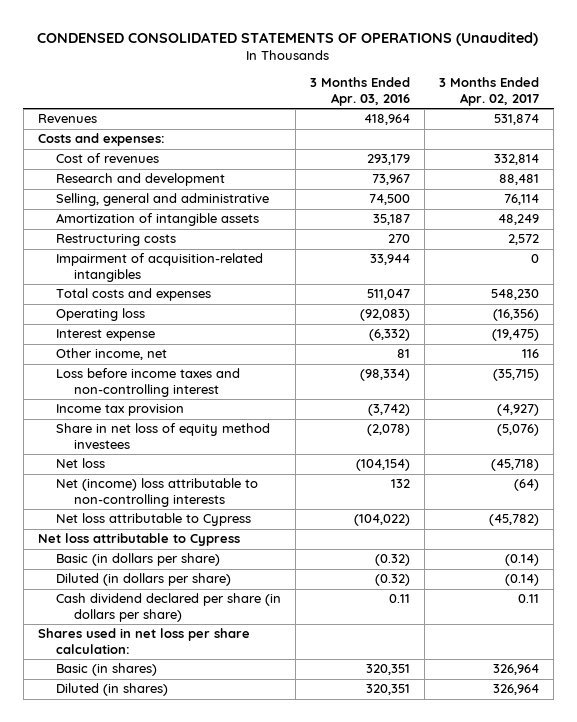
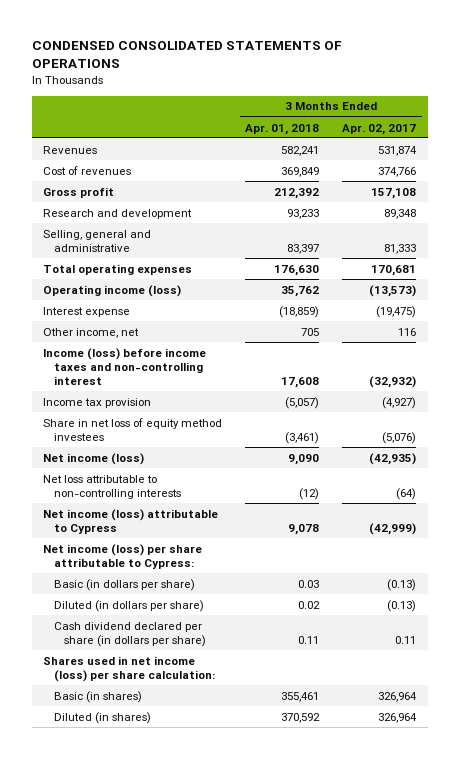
- CONDENSED CONSOLIDATED STATEMENTS OF OPERATIONS (Unaudited)
+ CONDENSED CONSOLIDATED STATEMENTS OF OPERATIONS
- | 3 Months Ended Apr. 03, 2016 | 3 Months Ended Apr. 02, 2017
+ | 3 Months Ended Apr. 01, 2018 | 3 Months Ended Apr. 02, 2017
- Costs and expenses:
- Cost of revenues | 293,179 | 332,814
- Research and development | 73,967 | 88,481
- Selling, general and administrative | 74,500 | 76,114
- Amortization of intangible assets | 35,187 | 48,249
- Restructuring costs | 270 | 2,572
- Impairment of acquisition-related intangibles | 33,944 | 0
- Total costs and expenses | 511,047 | 548,230
- Operating loss | (92,083) | (16,356)
+ Cost of revenues | 369,849 | 374,766
+ Gross profit | 212,392 | 157,108
+ Research and development | 93,233 | 89,348
+ Selling, general and administrative | 83,397 | 81,333
+ Total operating expenses | 176,630 | 170,681
+ Operating income (loss) | 35,762 | (13,573)
- Loss before income taxes and non-controlling interest | (98,334) | (35,715)
+ Income (loss) before income taxes and non-controlling interest | 17,608 | (32,932)
- Net loss | (104,154) | (45,718)
- Net (income) loss attributable to non-controlling interests | 132 | (64)
- Net loss attributable to Cypress | (104,022) | (45,782)
- Net loss attributable to Cypress
- Basic (in dollars per share) | (0.32) | (0.14)
- Diluted (in dollars per share) | (0.32) | (0.14)
+ Net income (loss) | 9,090 | (42,935)
+ Net loss attributable to non-controlling interests | (12) | (64)
+ Net income (loss) attributable to Cypress | 9,078 | (42,999)
+ Net income (loss) per share attributable to Cypress:
+ Basic (in dollars per share) | 0.03 | (0.13)
+ Diluted (in dollars per share) | 0.02 | (0.13)
- Shares used in net loss per share calculation:
+ Shares used in net income (loss) per share calculation:

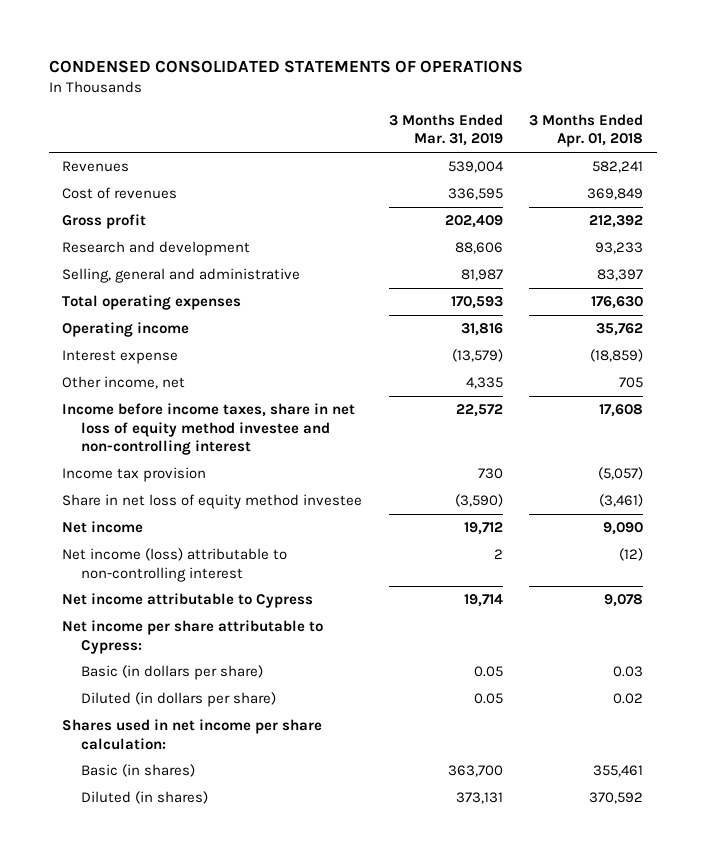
- | 3 Months Ended Apr. 01, 2018 | 3 Months Ended Apr. 02, 2017
+ | 3 Months Ended Mar. 31, 2019 | 3 Months Ended Apr. 01, 2018
- Operating income (loss) | 35,762 | (13,573)
+ Operating income | 31,816 | 35,762
- Income (loss) before income taxes and non-controlling interest | 17,608 | (32,932)
+ Income before income taxes, share in net loss of equity method investee and non-controlling interest | 22,572 | 17,608
- Share in net loss of equity method investees | (3,461) | (5,076)
- Net income (loss) | 9,090 | (42,935)
- Net loss attributable to non-controlling interests | (12) | (64)
- Net income (loss) attributable to Cypress | 9,078 | (42,999)
- Net income (loss) per share attributable to Cypress:
+ Share in net loss of equity method investee | (3,590) | (3,461)
+ Net income | 19,712 | 9,090
+ Net income (loss) attributable to non-controlling interest | 2 | (12)
+ Net income attributable to Cypress | 19,714 | 9,078
+ Net income per share attributable to Cypress:
- Cash dividend declared per share (in dollars per share) | 0.11 | 0.11
- Shares used in net income (loss) per share calculation:
+ Shares used in net income per share calculation:

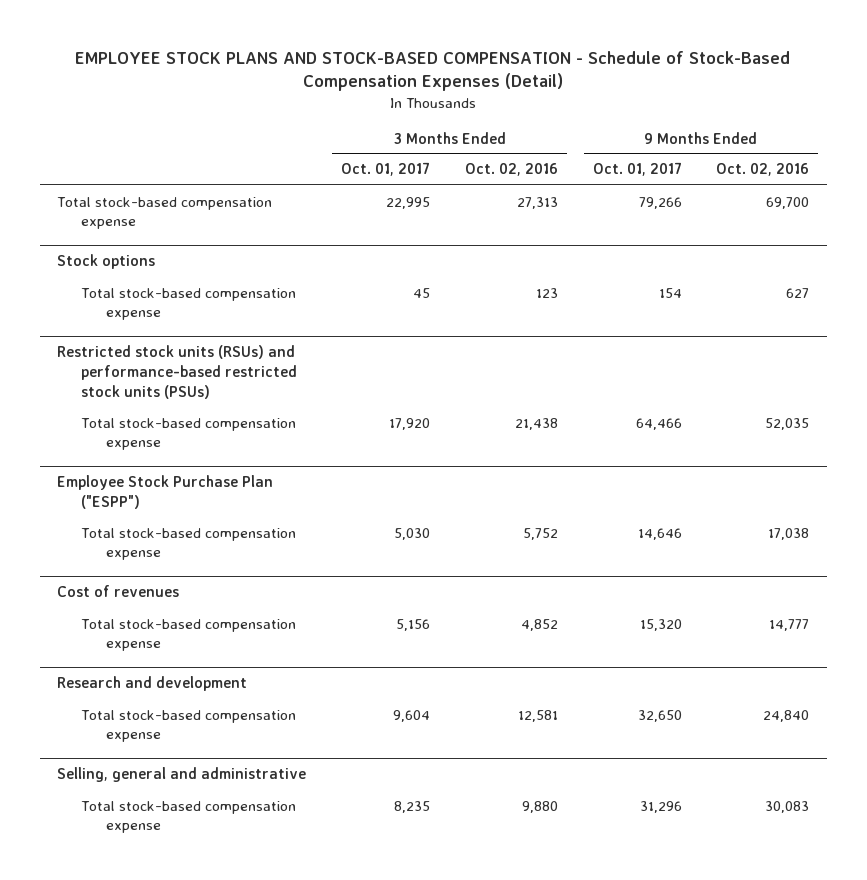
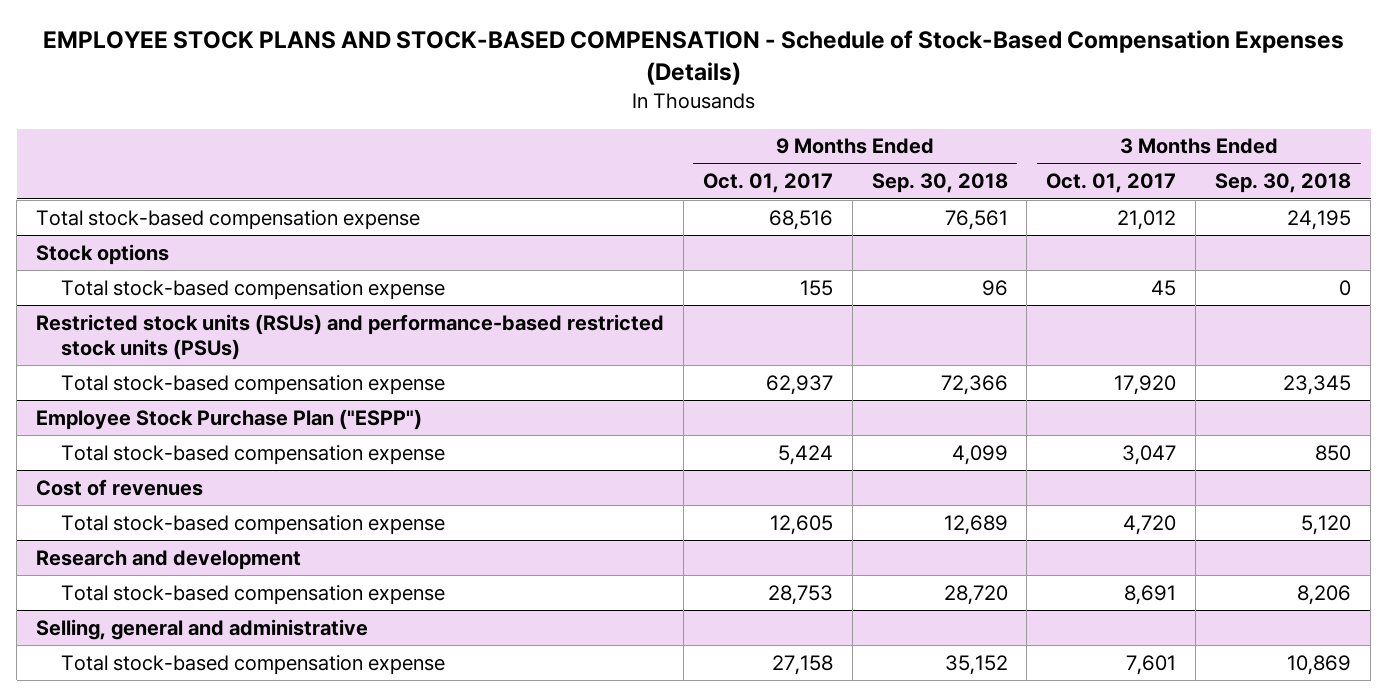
- EMPLOYEE STOCK PLANS AND STOCK-BASED COMPENSATION - Schedule of Stock-Based Compensation Expenses (Detail)
+ EMPLOYEE STOCK PLANS AND STOCK-BASED COMPENSATION - Schedule of Stock-Based Compensation Expenses (Details)
- | 3 Months Ended Oct. 01, 2017 | 3 Months Ended Oct. 02, 2016 | 9 Months Ended Oct. 01, 2017 | 9 Months Ended Oct. 02, 2016
+ | 9 Months Ended Oct. 01, 2017 | 9 Months Ended Sep. 30, 2018 | 3 Months Ended Oct. 01, 2017 | 3 Months Ended Sep. 30, 2018
- Total stock-based compensation expense | 22,995 | 27,313 | 79,266 | 69,700
+ Total stock-based compensation expense | 68,516 | 76,561 | 21,012 | 24,195
@ Stock options
- Total stock-based compensation expense | 45 | 123 | 154 | 627
+ Total stock-based compensation expense | 155 | 96 | 45 | 0
@ Restricted stock units (RSUs) and performance-based restricted stock units (PSUs)
- Total stock-based compensation expense | 17,920 | 21,438 | 64,466 | 52,035
+ Total stock-based compensation expense | 62,937 | 72,366 | 17,920 | 23,345
@ Employee Stock Purchase Plan ("ESPP")
- Total stock-based compensation expense | 5,030 | 5,752 | 14,646 | 17,038
+ Total stock-based compensation expense | 5,424 | 4,099 | 3,047 | 850
@ Cost of revenues
- Total stock-based compensation expense | 5,156 | 4,852 | 15,320 | 14,777
+ Total stock-based compensation expense | 12,605 | 12,689 | 4,720 | 5,120
@ Research and development
- Total stock-based compensation expense | 9,604 | 12,581 | 32,650 | 24,840
+ Total stock-based compensation expense | 28,753 | 28,720 | 8,691 | 8,206
@ Selling, general and administrative
- Total stock-based compensation expense | 8,235 | 9,880 | 31,296 | 30,083
+ Total stock-based compensation expense | 27,158 | 35,152 | 7,601 | 10,869

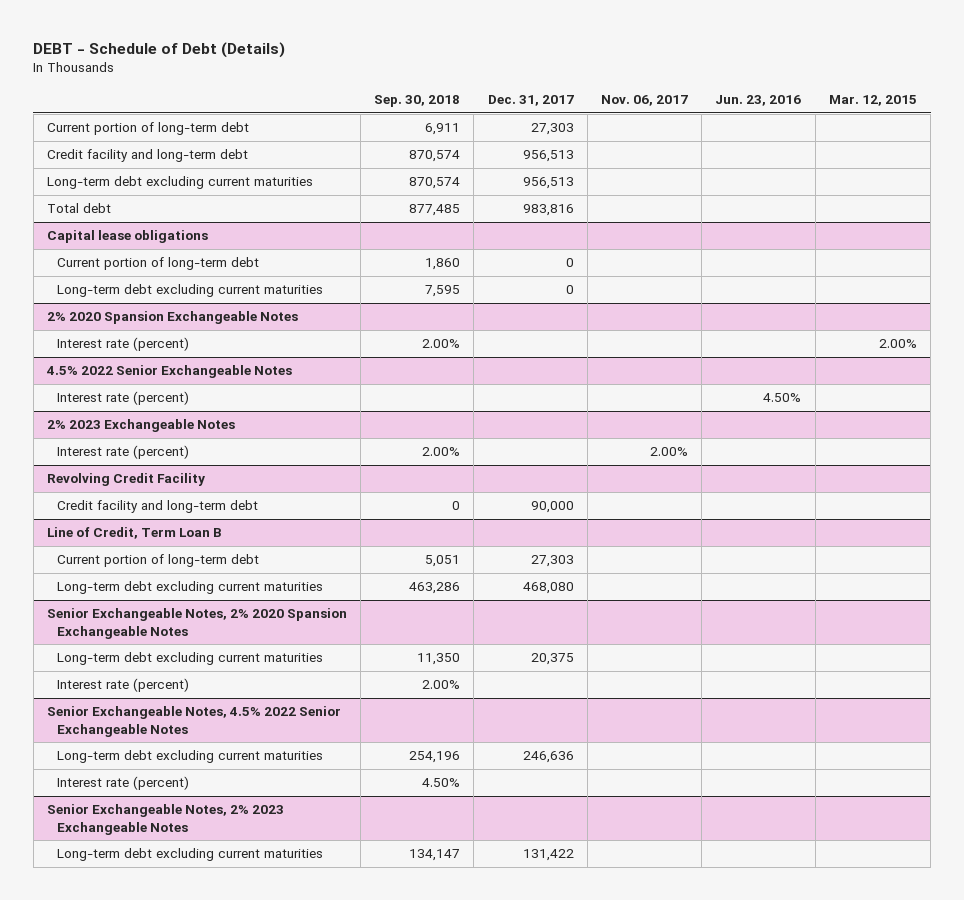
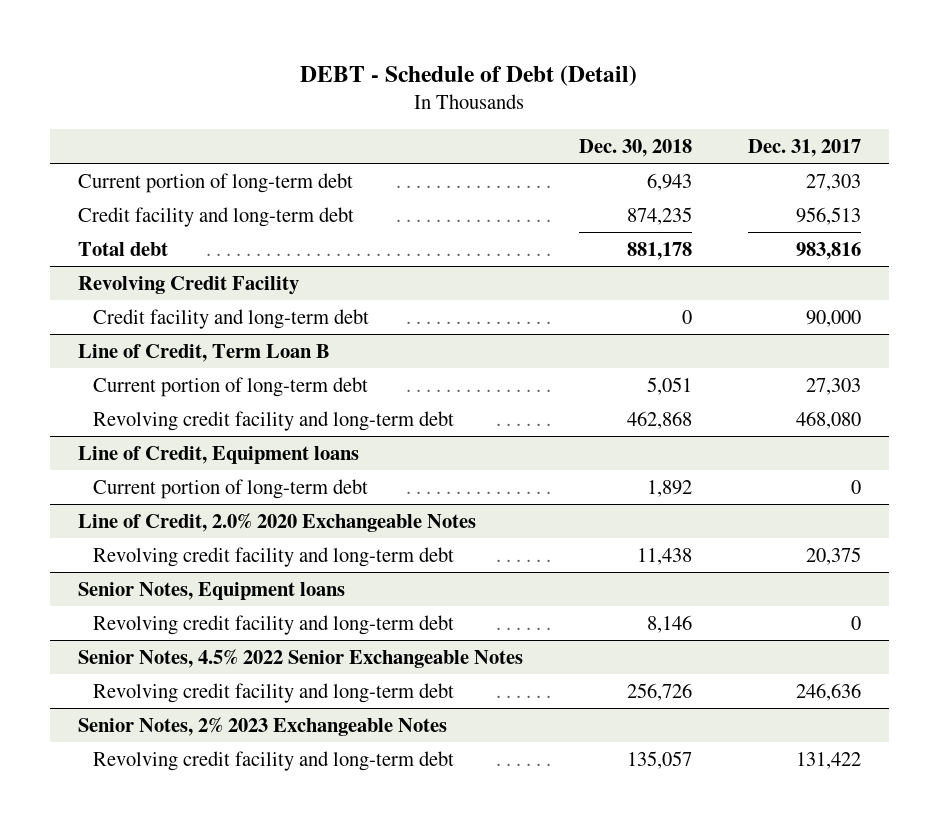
- DEBT - Schedule of Debt (Details)
+ DEBT - Schedule of Debt (Detail)
- | Sep. 30, 2018 | Dec. 31, 2017 | Nov. 06, 2017 | Jun. 23, 2016 | Mar. 12, 2015
+ | Dec. 30, 2018 | Dec. 31, 2017
- Long-term debt excluding current maturities | 870,574 | 956,513 | | |
- Capital lease obligations
- Current portion of long-term debt | 1,860 | 0 | | |
- Long-term debt excluding current maturities | 7,595 | 0 | | |
- 2% 2020 Spansion Exchangeable Notes
- Interest rate (percent) | 2.00% | | | | 2.00%
- 4.5% 2022 Senior Exchangeable Notes
- Interest rate (percent) | | | | 4.50% |
- 2% 2023 Exchangeable Notes
- Interest rate (percent) | 2.00% | | 2.00% | |
@ Line of Credit, Term Loan B
- Long-term debt excluding current maturities | 463,286 | 468,080 | | |
- Senior Exchangeable Notes, 2% 2020 Spansion Exchangeable Notes
- Long-term debt excluding current maturities | 11,350 | 20,375 | | |
- Interest rate (percent) | 2.00% | | | |
- Senior Exchangeable Notes, 4.5% 2022 Senior Exchangeable Notes
- Long-term debt excluding current maturities | 254,196 | 246,636 | | |
- Interest rate (percent) | 4.50% | | | |
- Senior Exchangeable Notes, 2% 2023 Exchangeable Notes
- Long-term debt excluding current maturities | 134,147 | 131,422 | | |
@ Line of Credit, Term Loan B
+ Revolving credit facility and long-term debt | 462,868 | 468,080
+ Line of Credit, Equipment loans
+ Current portion of long-term debt | 1,892 | 0
+ Line of Credit, 2.0% 2020 Exchangeable Notes
+ Revolving credit facility and long-term debt | 11,438 | 20,375
+ Senior Notes, Equipment loans
+ Revolving credit facility and long-term debt | 8,146 | 0
+ Senior Notes, 4.5% 2022 Senior Exchangeable Notes
+ Revolving credit facility and long-term debt | 256,726 | 246,636
+ Senior Notes, 2% 2023 Exchangeable Notes
+ Revolving credit facility and long-term debt | 135,057 | 131,422

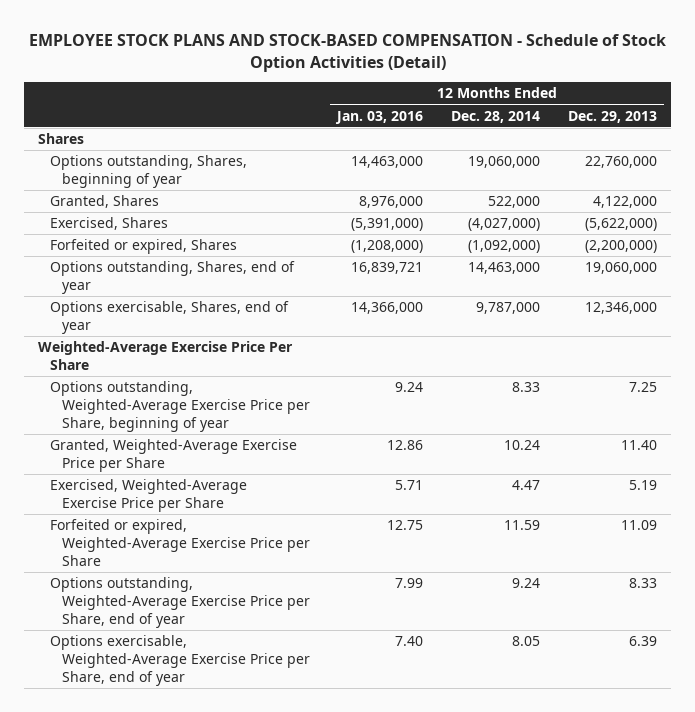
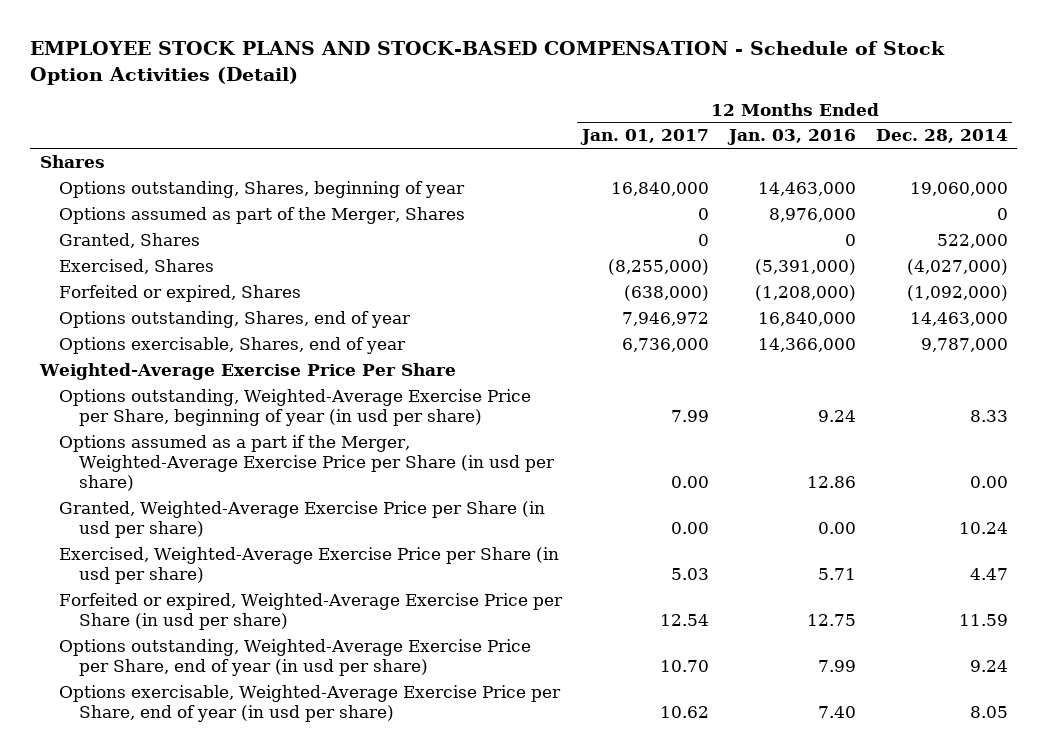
- | 12 Months Ended Jan. 03, 2016 | 12 Months Ended Dec. 28, 2014 | 12 Months Ended Dec. 29, 2013
+ | 12 Months Ended Jan. 01, 2017 | 12 Months Ended Jan. 03, 2016 | 12 Months Ended Dec. 28, 2014
- Granted, Shares | 8,976,000 | 522,000 | 4,122,000
+ Options assumed as part of the Merger, Shares | 0 | 8,976,000 | 0
+ Granted, Shares | 0 | 0 | 522,000
- Options outstanding, Shares, end of year | 16,839,721 | 14,463,000 | 19,060,000
+ Options outstanding, Shares, end of year | 7,946,972 | 16,840,000 | 14,463,000
- Options outstanding, Weighted-Average Exercise Price per Share, beginning of year | 9.24 | 8.33 | 7.25
- Granted, Weighted-Average Exercise Price per Share | 12.86 | 10.24 | 11.40
- Exercised, Weighted-Average Exercise Price per Share | 5.71 | 4.47 | 5.19
- Forfeited or expired, Weighted-Average Exercise Price per Share | 12.75 | 11.59 | 11.09
- Options outstanding, Weighted-Average Exercise Price per Share, end of year | 7.99 | 9.24 | 8.33
- Options exercisable, Weighted-Average Exercise Price per Share, end of year | 7.40 | 8.05 | 6.39
+ Options outstanding, Weighted-Average Exercise Price per Share, beginning of year (in usd per share) | 7.99 | 9.24 | 8.33
+ Options assumed as a part if the Merger, Weighted-Average Exercise Price per Share (in usd per share) | 0.00 | 12.86 | 0.00
+ Granted, Weighted-Average Exercise Price per Share (in usd per share) | 0.00 | 0.00 | 10.24
+ Exercised, Weighted-Average Exercise Price per Share (in usd per share) | 5.03 | 5.71 | 4.47
+ Forfeited or expired, Weighted-Average Exercise Price per Share (in usd per share) | 12.54 | 12.75 | 11.59
+ Options outstanding, Weighted-Average Exercise Price per Share, end of year (in usd per share) | 10.70 | 7.99 | 9.24
+ Options exercisable, Weighted-Average Exercise Price per Share, end of year (in usd per share) | 10.62 | 7.40 | 8.05

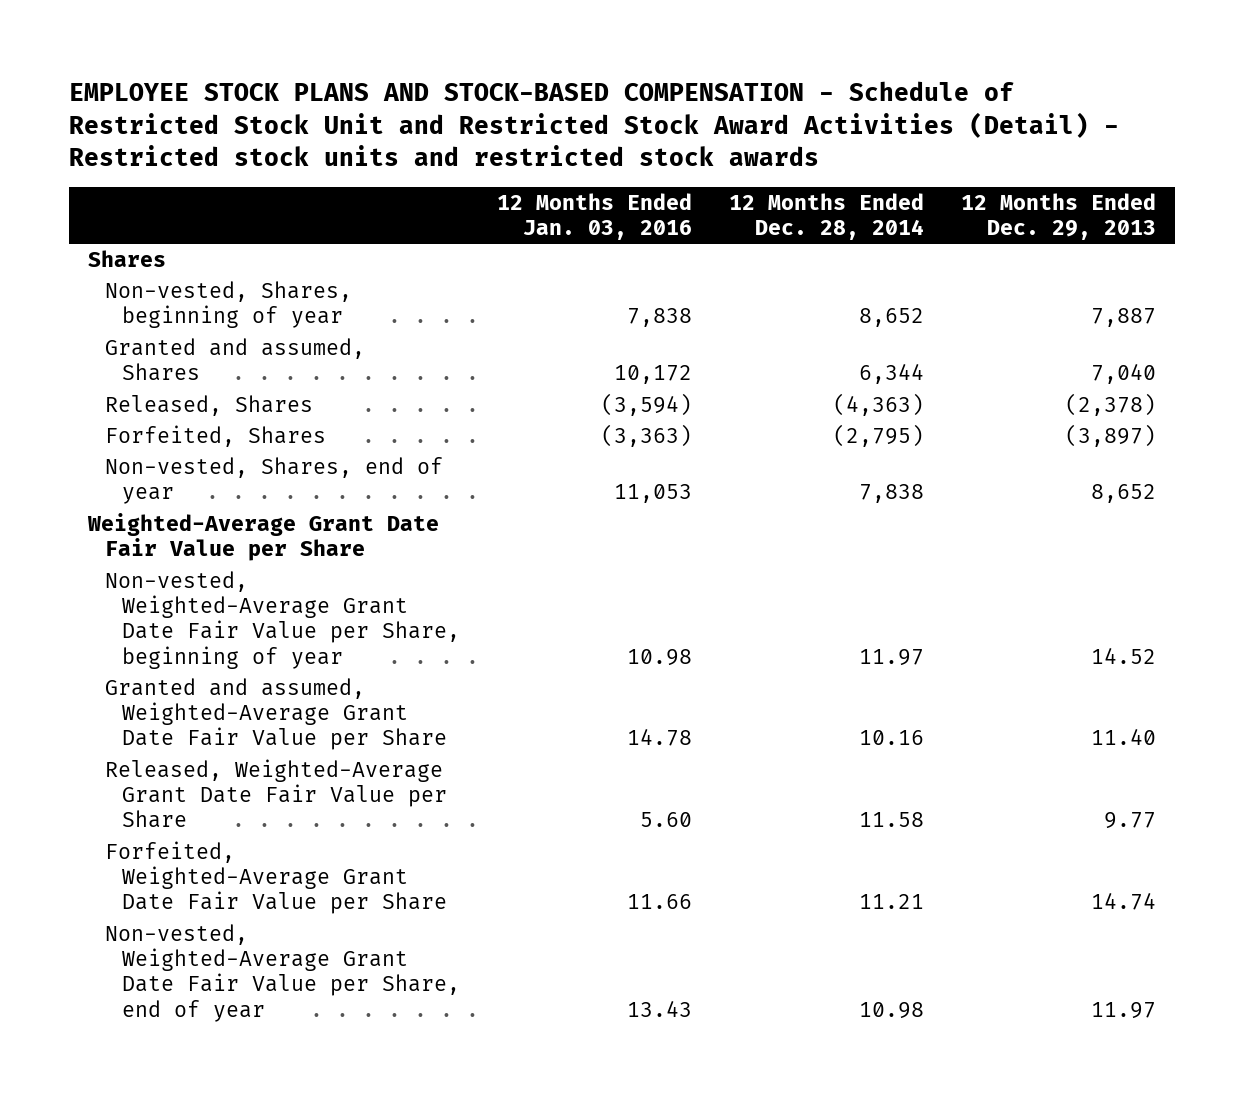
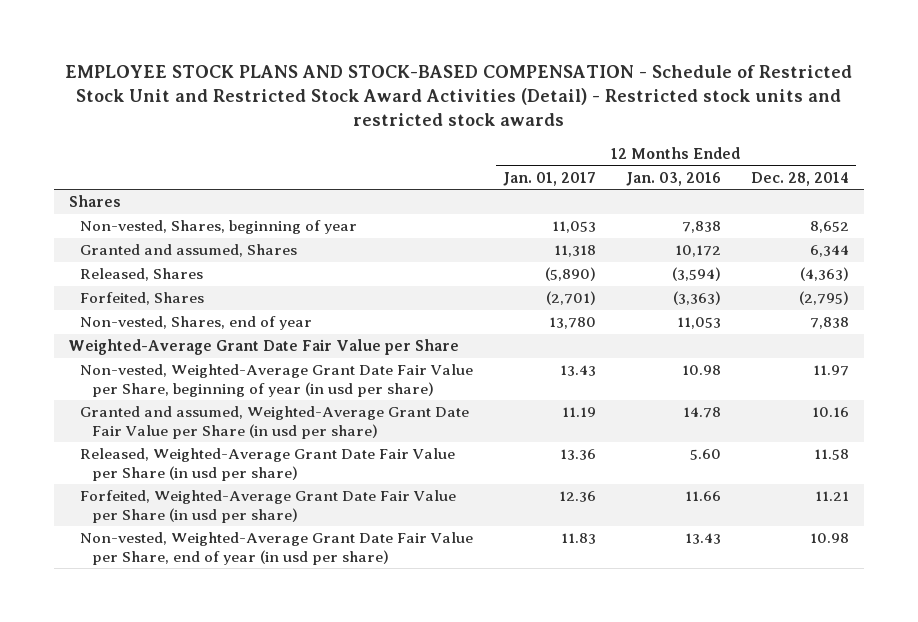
- | 12 Months Ended Jan. 03, 2016 | 12 Months Ended Dec. 28, 2014 | 12 Months Ended Dec. 29, 2013
+ | 12 Months Ended Jan. 01, 2017 | 12 Months Ended Jan. 03, 2016 | 12 Months Ended Dec. 28, 2014
- Non-vested, Weighted-Average Grant Date Fair Value per Share, beginning of year | 10.98 | 11.97 | 14.52
- Granted and assumed, Weighted-Average Grant Date Fair Value per Share | 14.78 | 10.16 | 11.40
- Released, Weighted-Average Grant Date Fair Value per Share | 5.60 | 11.58 | 9.77
- Forfeited, Weighted-Average Grant Date Fair Value per Share | 11.66 | 11.21 | 14.74
- Non-vested, Weighted-Average Grant Date Fair Value per Share, end of year | 13.43 | 10.98 | 11.97
+ Non-vested, Weighted-Average Grant Date Fair Value per Share, beginning of year (in usd per share) | 13.43 | 10.98 | 11.97
+ Granted and assumed, Weighted-Average Grant Date Fair Value per Share (in usd per share) | 11.19 | 14.78 | 10.16
+ Released, Weighted-Average Grant Date Fair Value per Share (in usd per share) | 13.36 | 5.60 | 11.58
+ Forfeited, Weighted-Average Grant Date Fair Value per Share (in usd per share) | 12.36 | 11.66 | 11.21
+ Non-vested, Weighted-Average Grant Date Fair Value per Share, end of year (in usd per share) | 11.83 | 13.43 | 10.98

